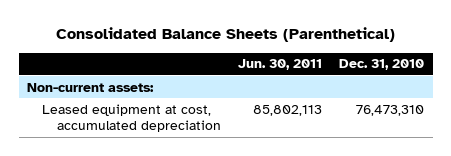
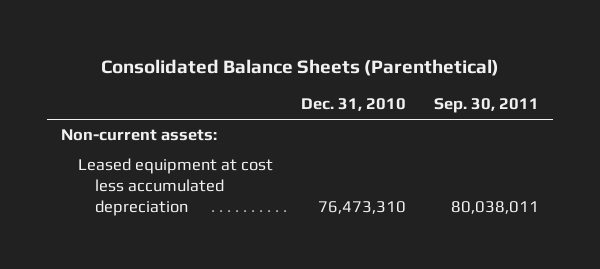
- | Jun. 30, 2011 | Dec. 31, 2010
+ | Dec. 31, 2010 | Sep. 30, 2011
- Leased equipment at cost, accumulated depreciation | 85,802,113 | 76,473,310
+ Leased equipment at cost less accumulated depreciation | 76,473,310 | 80,038,011

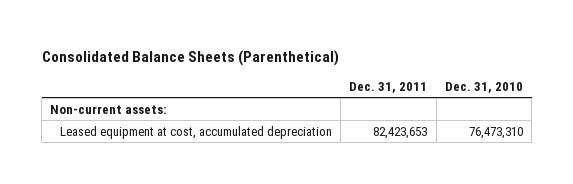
- | Dec. 31, 2010 | Sep. 30, 2011
+ | Dec. 31, 2011 | Dec. 31, 2010
- Leased equipment at cost less accumulated depreciation | 76,473,310 | 80,038,011
+ Leased equipment at cost, accumulated depreciation | 82,423,653 | 76,473,310

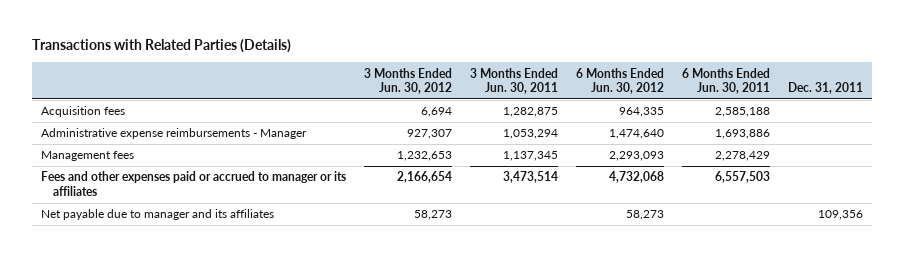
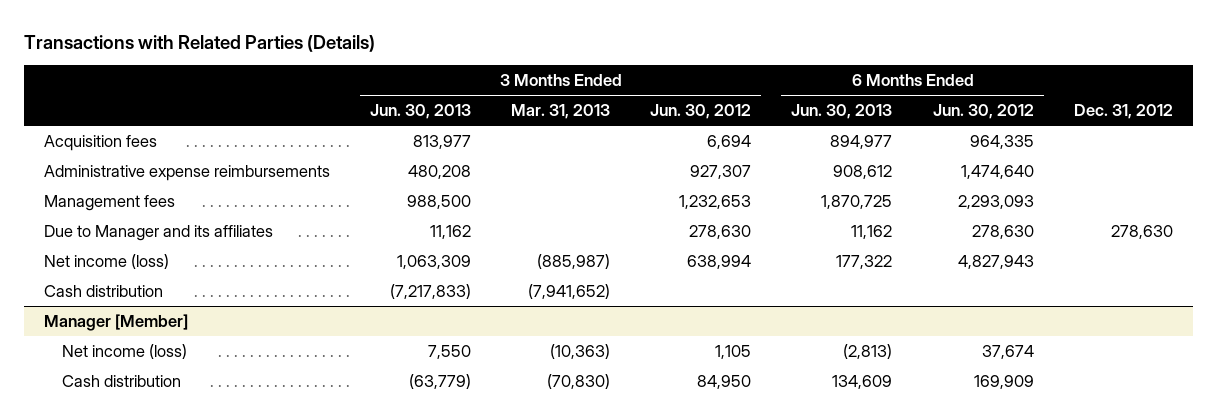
- | 3 Months Ended Jun. 30, 2012 | 3 Months Ended Jun. 30, 2011 | 6 Months Ended Jun. 30, 2012 | 6 Months Ended Jun. 30, 2011 | Dec. 31, 2011
+ | 3 Months Ended Jun. 30, 2013 | 3 Months Ended Mar. 31, 2013 | 3 Months Ended Jun. 30, 2012 | 6 Months Ended Jun. 30, 2013 | 6 Months Ended Jun. 30, 2012 | Dec. 31, 2012
- Administrative expense reimbursements - Manager | 927,307 | 1,053,294 | 1,474,640 | 1,693,886 |
+ Administrative expense reimbursements | 480,208 | | 927,307 | 908,612 | 1,474,640 |
- Fees and other expenses paid or accrued to manager or its affiliates | 2,166,654 | 3,473,514 | 4,732,068 | 6,557,503 |
- Net payable due to manager and its affiliates | 58,273 | | 58,273 | | 109,356
+ Due to Manager and its affiliates | 11,162 | | 278,630 | 11,162 | 278,630 | 278,630
+ Net income (loss) | 1,063,309 | (885,987) | 638,994 | 177,322 | 4,827,943 |
+ Cash distribution | (7,217,833) | (7,941,652) | | | |
+ Manager [Member]
+ Net income (loss) | 7,550 | (10,363) | 1,105 | (2,813) | 37,674 |
+ Cash distribution | (63,779) | (70,830) | 84,950 | 134,609 | 169,909 |

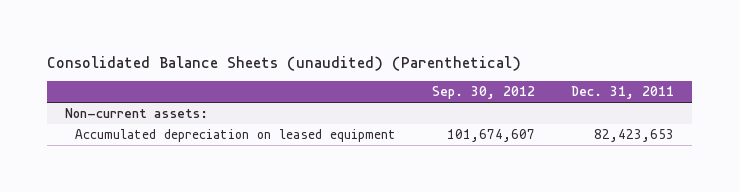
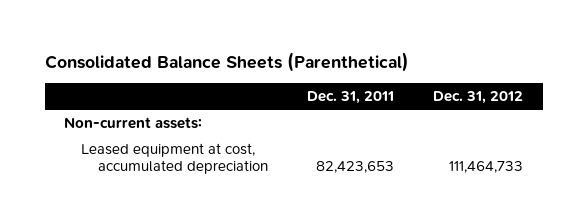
- Consolidated Balance Sheets (unaudited) (Parenthetical)
+ Consolidated Balance Sheets (Parenthetical)
- | Sep. 30, 2012 | Dec. 31, 2011
+ | Dec. 31, 2011 | Dec. 31, 2012
- Accumulated depreciation on leased equipment | 101,674,607 | 82,423,653
+ Leased equipment at cost, accumulated depreciation | 82,423,653 | 111,464,733

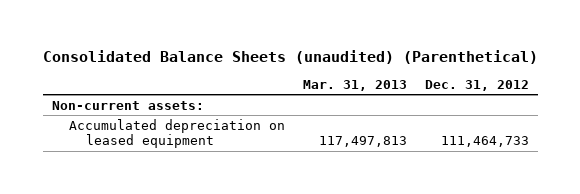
- Consolidated Balance Sheets (Parenthetical)
+ Consolidated Balance Sheets (unaudited) (Parenthetical)
- | Dec. 31, 2011 | Dec. 31, 2012
+ | Mar. 31, 2013 | Dec. 31, 2012
- Leased equipment at cost, accumulated depreciation | 82,423,653 | 111,464,733
+ Accumulated depreciation on leased equipment | 117,497,813 | 111,464,733

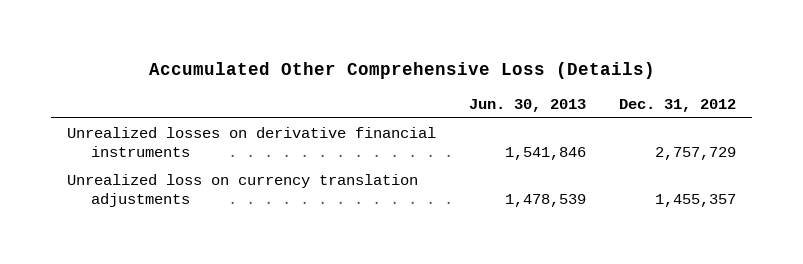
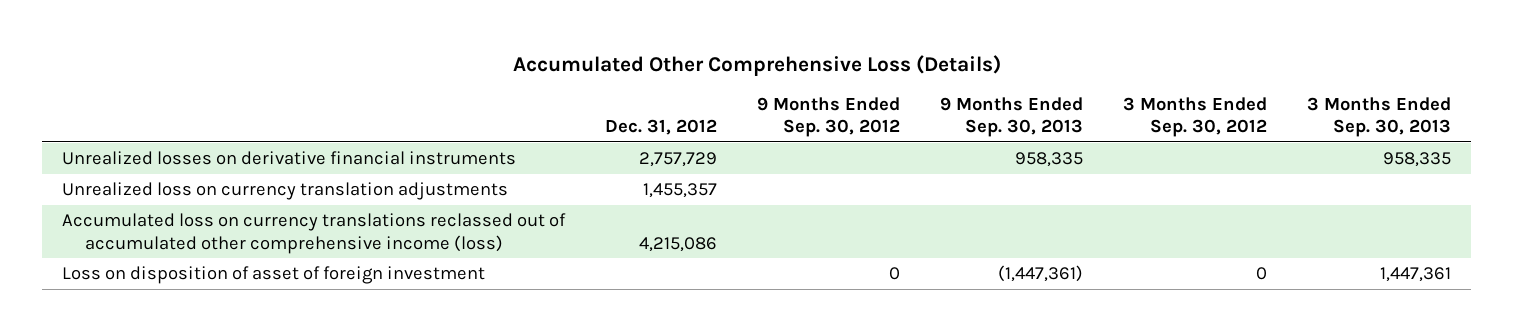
- | Jun. 30, 2013 | Dec. 31, 2012
+ | Dec. 31, 2012 | 9 Months Ended Sep. 30, 2012 | 9 Months Ended Sep. 30, 2013 | 3 Months Ended Sep. 30, 2012 | 3 Months Ended Sep. 30, 2013
+ Accumulated loss on currency translations reclassed out of accumulated other comprehensive income (loss) | 4,215,086 | | | |
+ Loss on disposition of asset of foreign investment | | 0 | (1,447,361) | 0 | 1,447,361

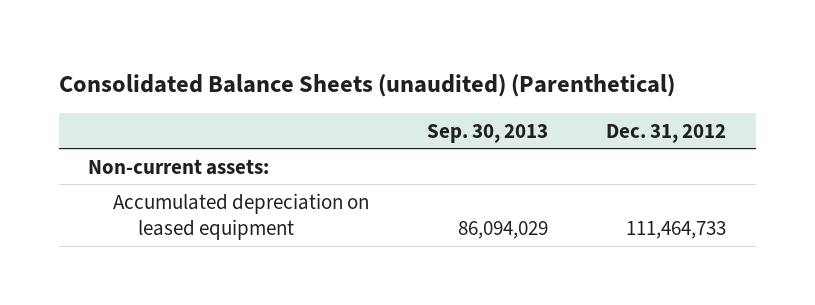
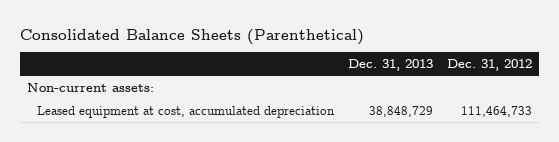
- Consolidated Balance Sheets (unaudited) (Parenthetical)
+ Consolidated Balance Sheets (Parenthetical)
- | Sep. 30, 2013 | Dec. 31, 2012
+ | Dec. 31, 2013 | Dec. 31, 2012
- Accumulated depreciation on leased equipment | 86,094,029 | 111,464,733
+ Leased equipment at cost, accumulated depreciation | 38,848,729 | 111,464,733

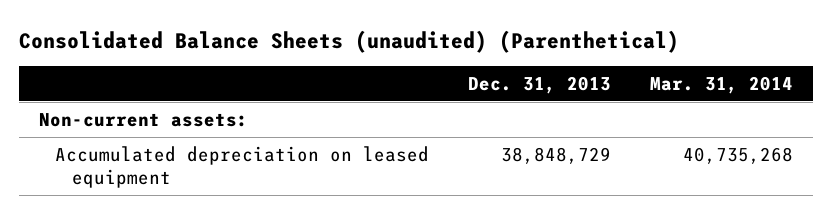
- Consolidated Balance Sheets (Parenthetical)
+ Consolidated Balance Sheets (unaudited) (Parenthetical)
- | Dec. 31, 2013 | Dec. 31, 2012
+ | Dec. 31, 2013 | Mar. 31, 2014
- Leased equipment at cost, accumulated depreciation | 38,848,729 | 111,464,733
+ Accumulated depreciation on leased equipment | 38,848,729 | 40,735,268

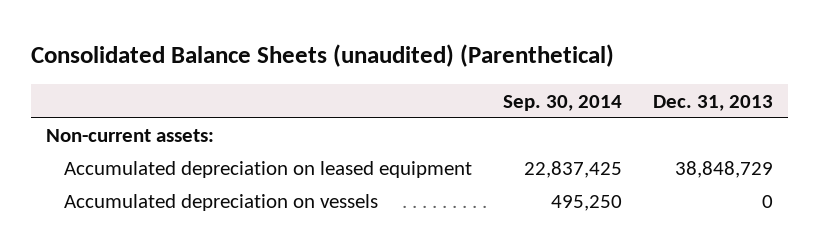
- | Dec. 31, 2013 | Mar. 31, 2014
+ | Sep. 30, 2014 | Dec. 31, 2013
+ Accumulated depreciation on vessels | 495,250 | 0

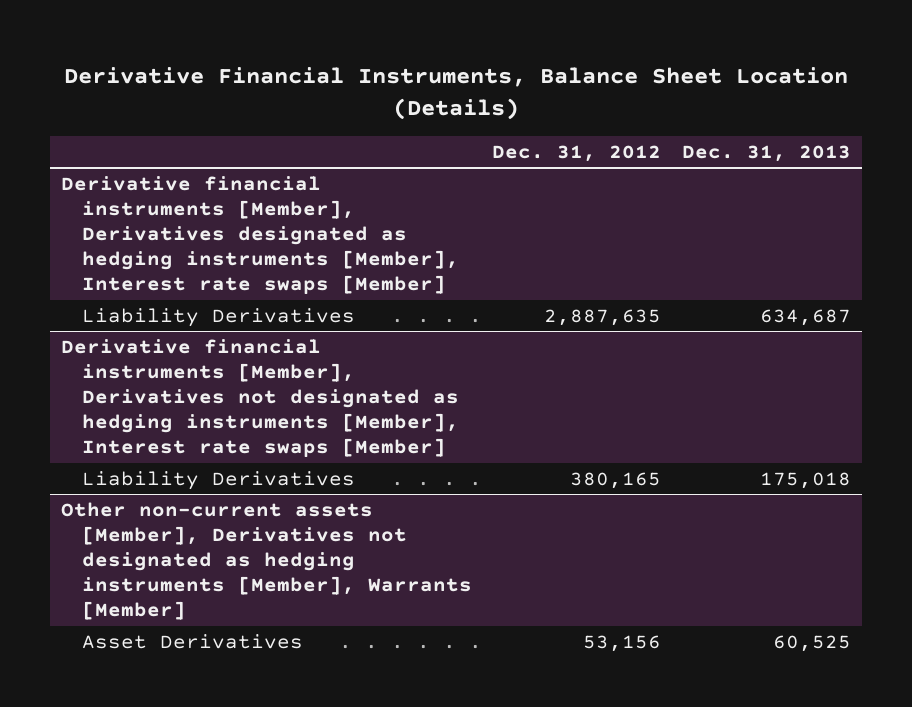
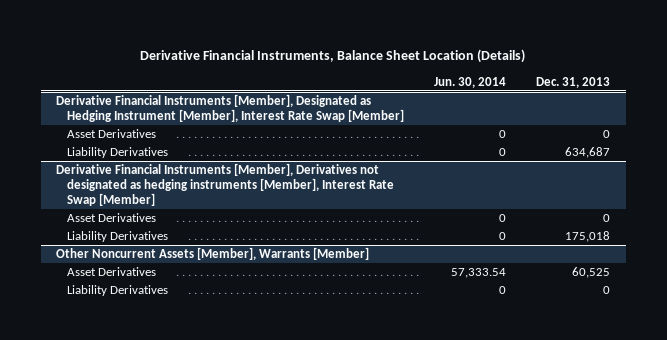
- | Dec. 31, 2012 | Dec. 31, 2013
+ | Jun. 30, 2014 | Dec. 31, 2013
- Derivative financial instruments [Member], Derivatives designated as hedging instruments [Member], Interest rate swaps [Member]
+ Derivative Financial Instruments [Member], Designated as Hedging Instrument [Member], Interest Rate Swap [Member]
+ Asset Derivatives | 0 | 0
- Derivative financial instruments [Member], Derivatives not designated as hedging instruments [Member], Interest rate swaps [Member]
+ Derivative Financial Instruments [Member], Derivatives not designated as hedging instruments [Member], Interest Rate Swap [Member]
+ Asset Derivatives | 0 | 0
- Other non-current assets [Member], Derivatives not designated as hedging instruments [Member], Warrants [Member]
+ Other Noncurrent Assets [Member], Warrants [Member]
+ Liability Derivatives | 0 | 0

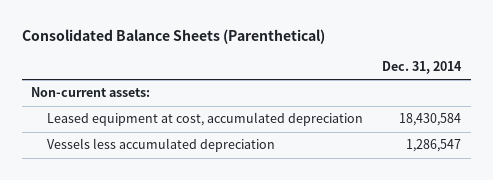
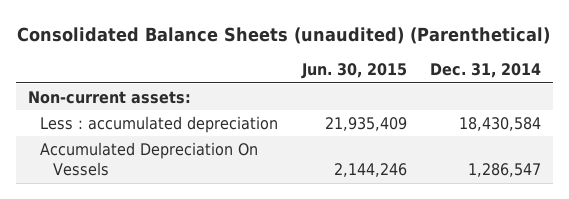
- Consolidated Balance Sheets (Parenthetical)
+ Consolidated Balance Sheets (unaudited) (Parenthetical)
- | Dec. 31, 2014
+ | Jun. 30, 2015 | Dec. 31, 2014
- Leased equipment at cost, accumulated depreciation | 18,430,584
- Vessels less accumulated depreciation | 1,286,547
+ Less : accumulated depreciation | 21,935,409 | 18,430,584
+ Accumulated Depreciation On Vessels | 2,144,246 | 1,286,547

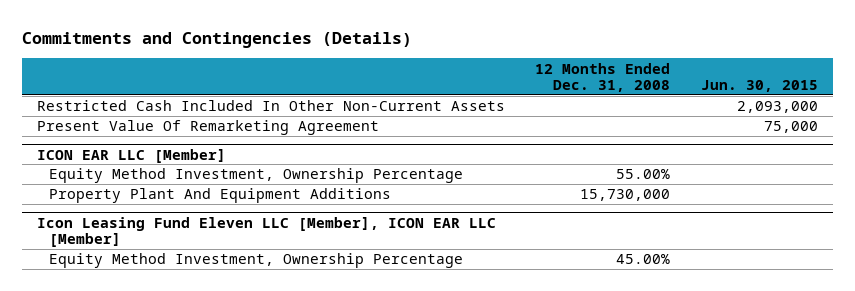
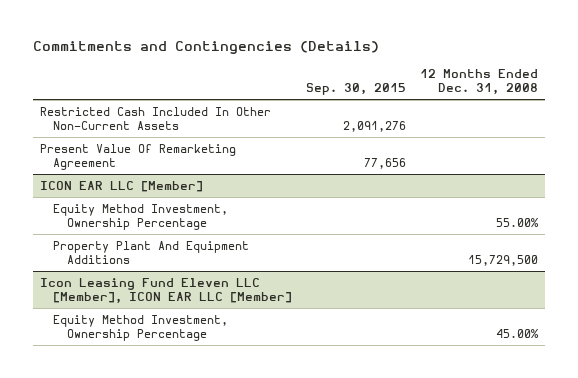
- | 12 Months Ended Dec. 31, 2008 | Jun. 30, 2015
+ | Sep. 30, 2015 | 12 Months Ended Dec. 31, 2008
@ ICON EAR LLC [Member]
- Property Plant And Equipment Additions | 15,730,000 |
+ Property Plant And Equipment Additions | | 15,729,500

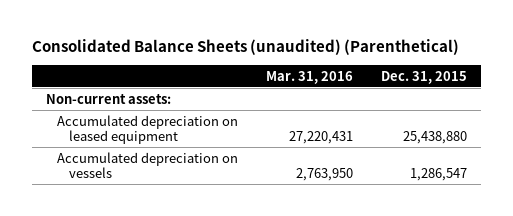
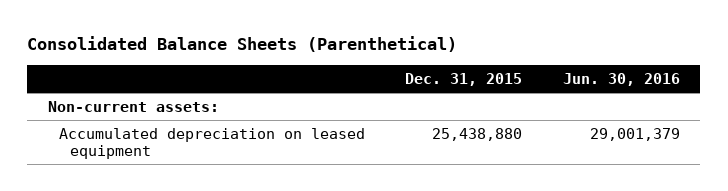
- Consolidated Balance Sheets (unaudited) (Parenthetical)
+ Consolidated Balance Sheets (Parenthetical)
- | Mar. 31, 2016 | Dec. 31, 2015
+ | Dec. 31, 2015 | Jun. 30, 2016
- Accumulated depreciation on vessels | 2,763,950 | 1,286,547

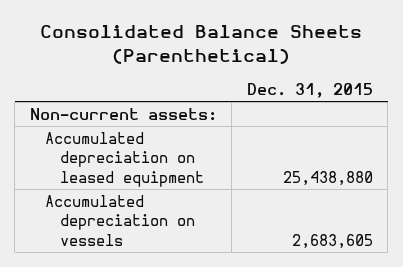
- | Dec. 31, 2015 | Jun. 30, 2016
+ | Dec. 31, 2015
+ Accumulated depreciation on vessels | 2,683,605

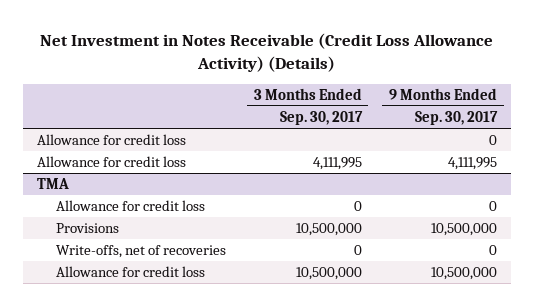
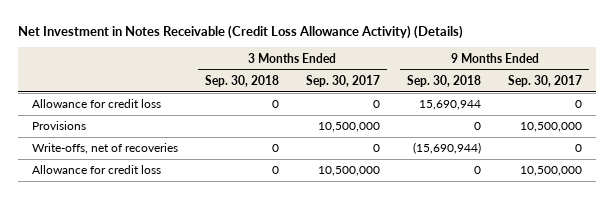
- | 3 Months Ended Sep. 30, 2017 | 9 Months Ended Sep. 30, 2017
+ | 3 Months Ended Sep. 30, 2018 | 3 Months Ended Sep. 30, 2017 | 9 Months Ended Sep. 30, 2018 | 9 Months Ended Sep. 30, 2017
- Allowance for credit loss | | 0
- Allowance for credit loss | 4,111,995 | 4,111,995
- TMA

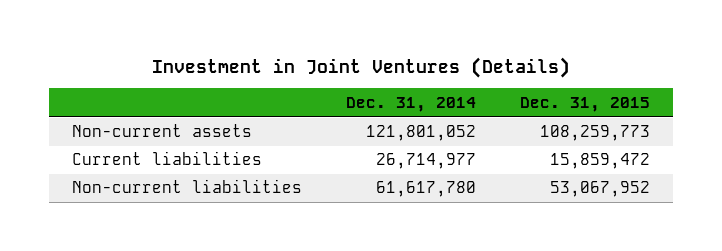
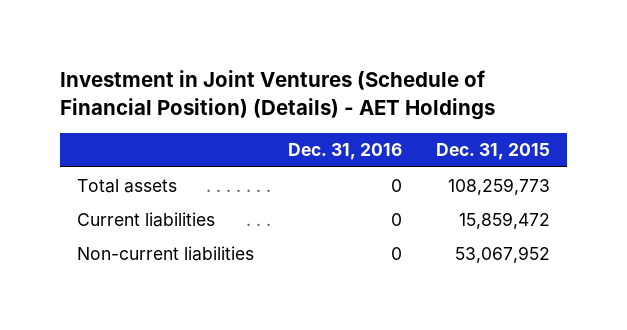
- Investment in Joint Ventures (Details)
+ Investment in Joint Ventures (Schedule of Financial Position) (Details) - AET Holdings
- | Dec. 31, 2014 | Dec. 31, 2015
+ | Dec. 31, 2016 | Dec. 31, 2015
- Non-current assets | 121,801,052 | 108,259,773
+ Total assets | 0 | 108,259,773

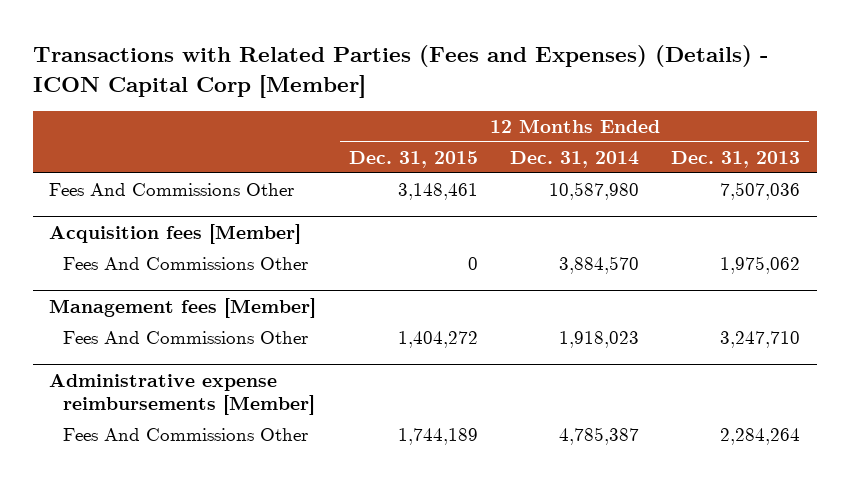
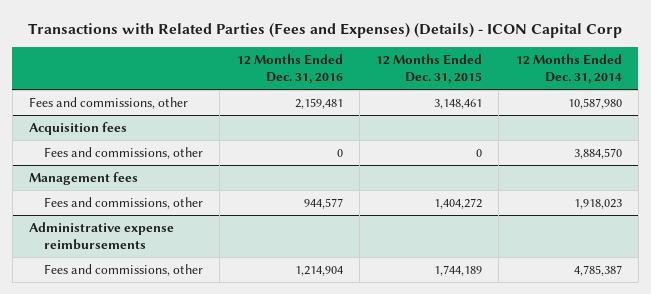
- Transactions with Related Parties (Fees and Expenses) (Details) - ICON Capital Corp [Member]
+ Transactions with Related Parties (Fees and Expenses) (Details) - ICON Capital Corp
- | 12 Months Ended Dec. 31, 2015 | 12 Months Ended Dec. 31, 2014 | 12 Months Ended Dec. 31, 2013
+ | 12 Months Ended Dec. 31, 2016 | 12 Months Ended Dec. 31, 2015 | 12 Months Ended Dec. 31, 2014
- Fees And Commissions Other | 3,148,461 | 10,587,980 | 7,507,036
- Acquisition fees [Member]
- Fees And Commissions Other | 0 | 3,884,570 | 1,975,062
- Management fees [Member]
- Fees And Commissions Other | 1,404,272 | 1,918,023 | 3,247,710
- Administrative expense reimbursements [Member]
- Fees And Commissions Other | 1,744,189 | 4,785,387 | 2,284,264
+ Fees and commissions, other | 2,159,481 | 3,148,461 | 10,587,980
+ Acquisition fees
+ Fees and commissions, other | 0 | 0 | 3,884,570
+ Management fees
+ Fees and commissions, other | 944,577 | 1,404,272 | 1,918,023
+ Administrative expense reimbursements
+ Fees and commissions, other | 1,214,904 | 1,744,189 | 4,785,387

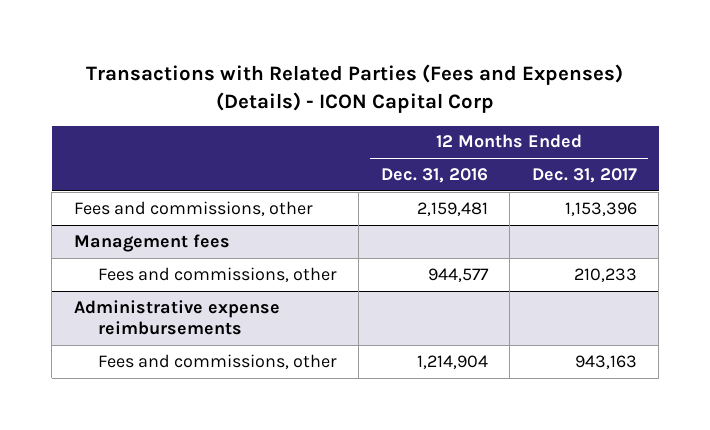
- | 12 Months Ended Dec. 31, 2016 | 12 Months Ended Dec. 31, 2015 | 12 Months Ended Dec. 31, 2014
+ | 12 Months Ended Dec. 31, 2016 | 12 Months Ended Dec. 31, 2017
- Acquisition fees
- Fees and commissions, other | 0 | 0 | 3,884,570

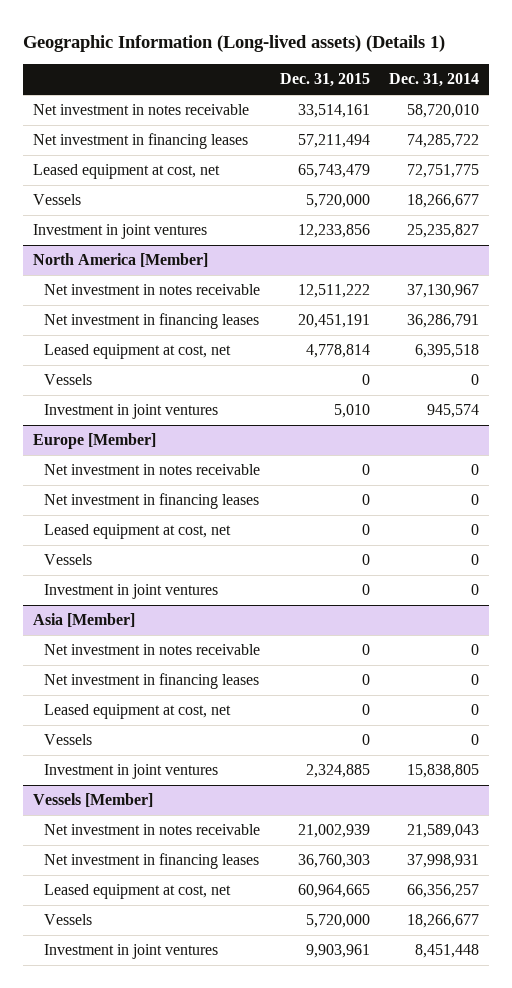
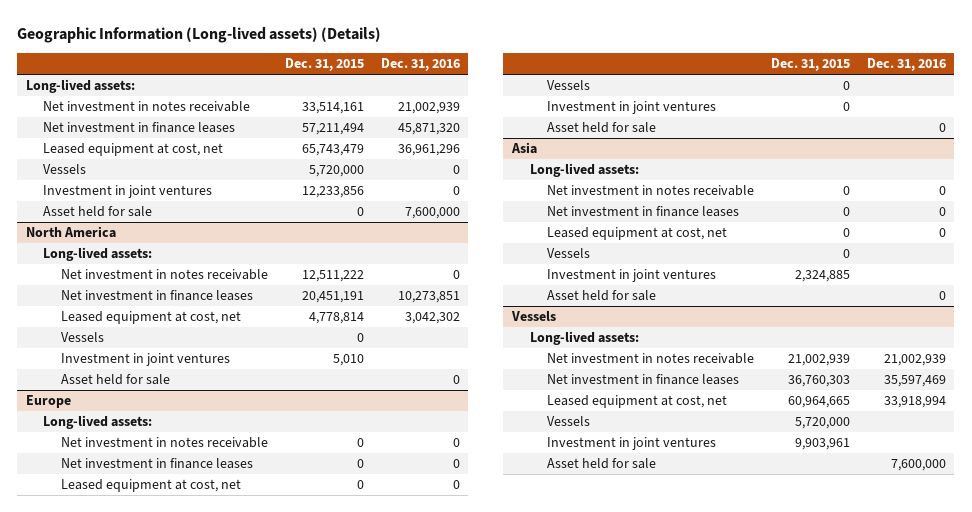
- Geographic Information (Long-lived assets) (Details 1)
+ Geographic Information (Long-lived assets) (Details)
- | Dec. 31, 2015 | Dec. 31, 2014
+ | Dec. 31, 2015 | Dec. 31, 2016
+ Long-lived assets:
- Net investment in financing leases | 57,211,494 | 74,285,722
+ Net investment in finance leases | 57,211,494 | 45,871,320
- North America [Member]
+ Asset held for sale | 0 | 7,600,000
+ North America
+ Long-lived assets:
- Net investment in financing leases | 20,451,191 | 36,286,791
+ Net investment in finance leases | 20,451,191 | 10,273,851
- Europe [Member]
+ Asset held for sale | | 0
+ Europe
+ Long-lived assets:
- Net investment in financing leases | 0 | 0
+ Net investment in finance leases | 0 | 0
- Asia [Member]
+ Asset held for sale | | 0
+ Asia
+ Long-lived assets:
- Net investment in financing leases | 0 | 0
+ Net investment in finance leases | 0 | 0
- Vessels [Member]
+ Asset held for sale | | 0
+ Vessels
+ Long-lived assets:
- Net investment in financing leases | 36,760,303 | 37,998,931
+ Net investment in finance leases | 36,760,303 | 35,597,469
+ Asset held for sale | | 7,600,000

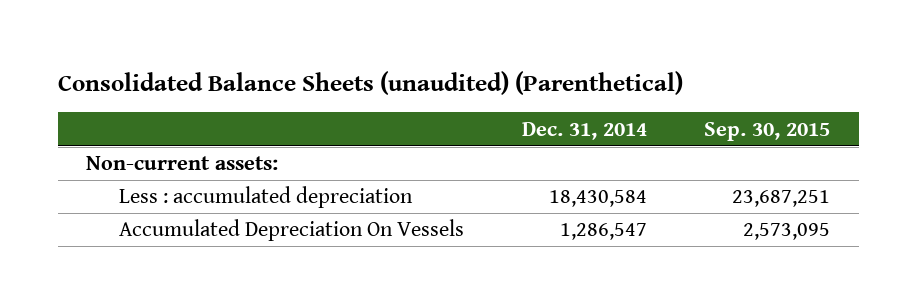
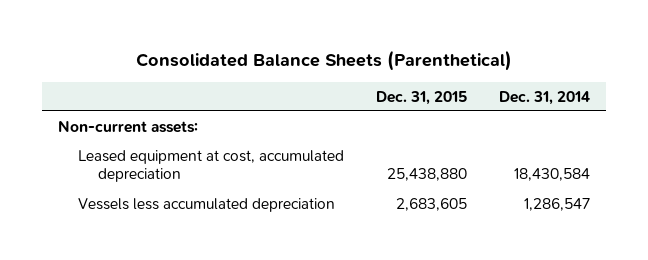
- Consolidated Balance Sheets (unaudited) (Parenthetical)
+ Consolidated Balance Sheets (Parenthetical)
- | Dec. 31, 2014 | Sep. 30, 2015
+ | Dec. 31, 2015 | Dec. 31, 2014
- Less : accumulated depreciation | 18,430,584 | 23,687,251
- Accumulated Depreciation On Vessels | 1,286,547 | 2,573,095
+ Leased equipment at cost, accumulated depreciation | 25,438,880 | 18,430,584
+ Vessels less accumulated depreciation | 2,683,605 | 1,286,547

